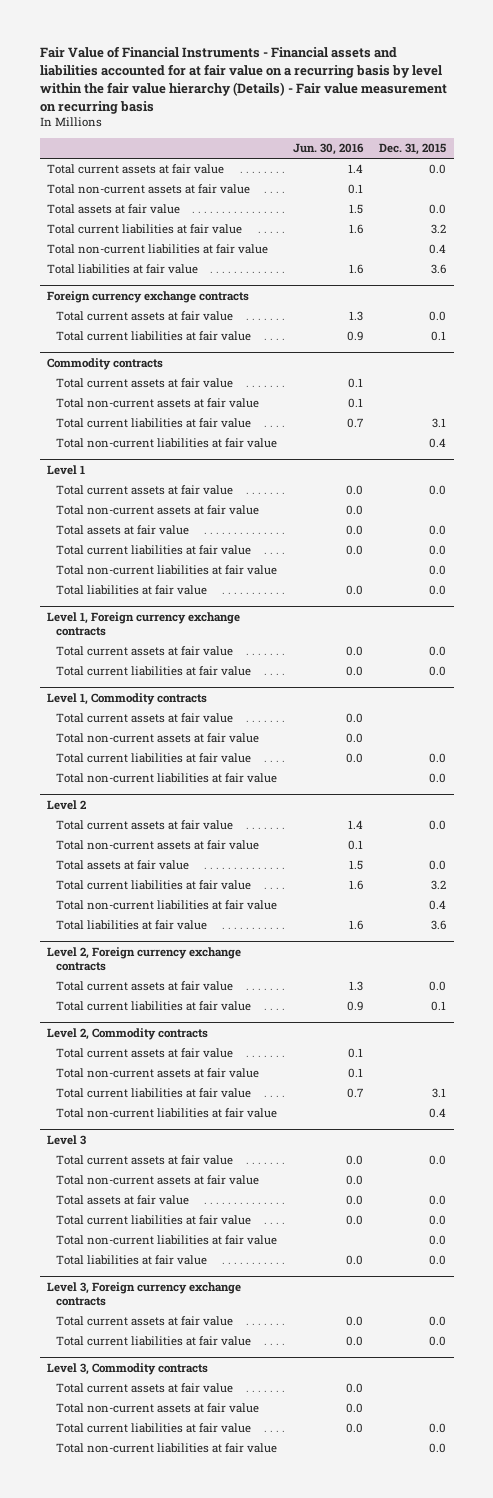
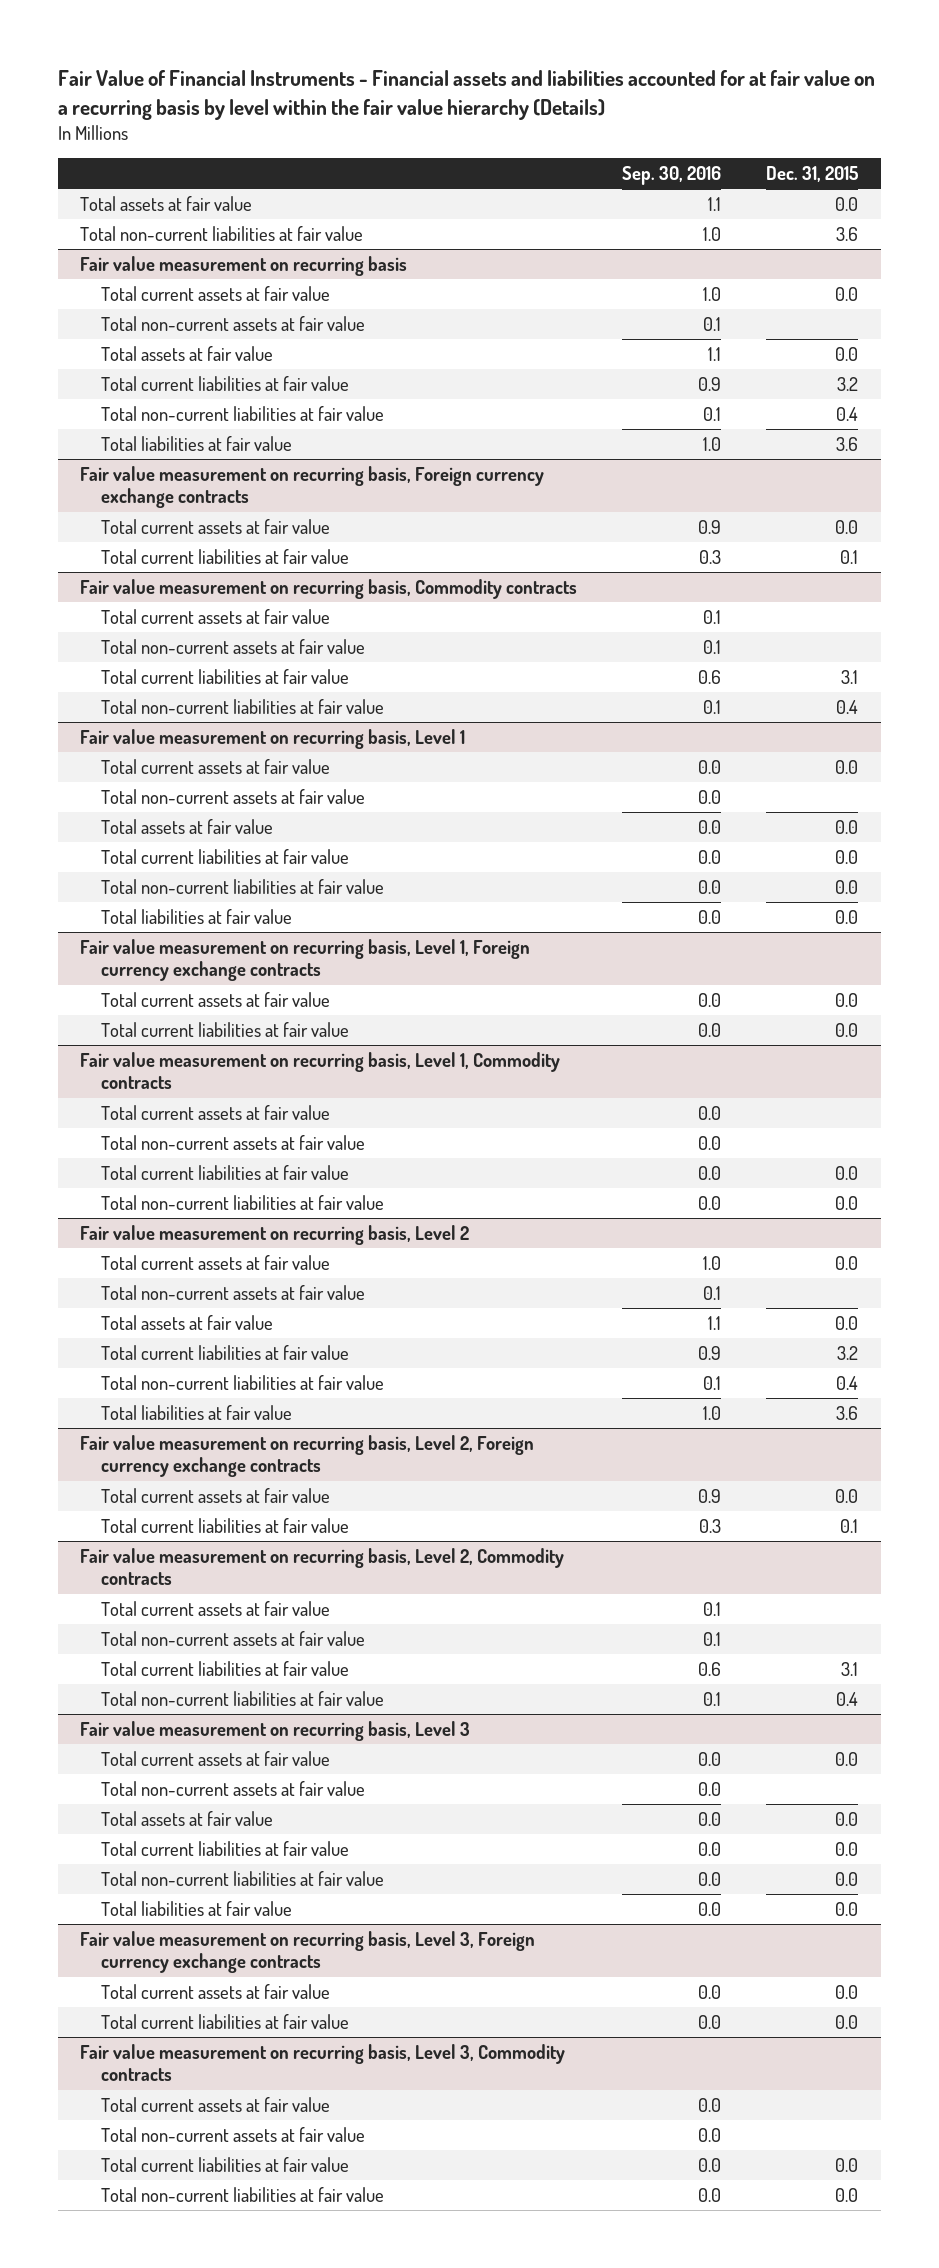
- Fair Value of Financial Instruments - Financial assets and liabilities accounted for at fair value on a recurring basis by level within the fair value hierarchy (Details) - Fair value measurement on recurring basis
+ Fair Value of Financial Instruments - Financial assets and liabilities accounted for at fair value on a recurring basis by level within the fair value hierarchy (Details)
- | Jun. 30, 2016 | Dec. 31, 2015
+ | Sep. 30, 2016 | Dec. 31, 2015
+ Total assets at fair value | 1.1 | 0.0
+ Total non-current liabilities at fair value | 1.0 | 3.6
+ Fair value measurement on recurring basis
- Foreign currency exchange contracts
+ Fair value measurement on recurring basis, Foreign currency exchange contracts
- Commodity contracts
+ Fair value measurement on recurring basis, Commodity contracts
- Level 1
+ Fair value measurement on recurring basis, Level 1
- Level 1, Foreign currency exchange contracts
+ Fair value measurement on recurring basis, Level 1, Foreign currency exchange contracts
- Level 1, Commodity contracts
+ Fair value measurement on recurring basis, Level 1, Commodity contracts
- Level 2
+ Fair value measurement on recurring basis, Level 2
- Level 2, Foreign currency exchange contracts
+ Fair value measurement on recurring basis, Level 2, Foreign currency exchange contracts
- Level 2, Commodity contracts
+ Fair value measurement on recurring basis, Level 2, Commodity contracts
- Level 3
+ Fair value measurement on recurring basis, Level 3
- Level 3, Foreign currency exchange contracts
+ Fair value measurement on recurring basis, Level 3, Foreign currency exchange contracts
- Level 3, Commodity contracts
+ Fair value measurement on recurring basis, Level 3, Commodity contracts

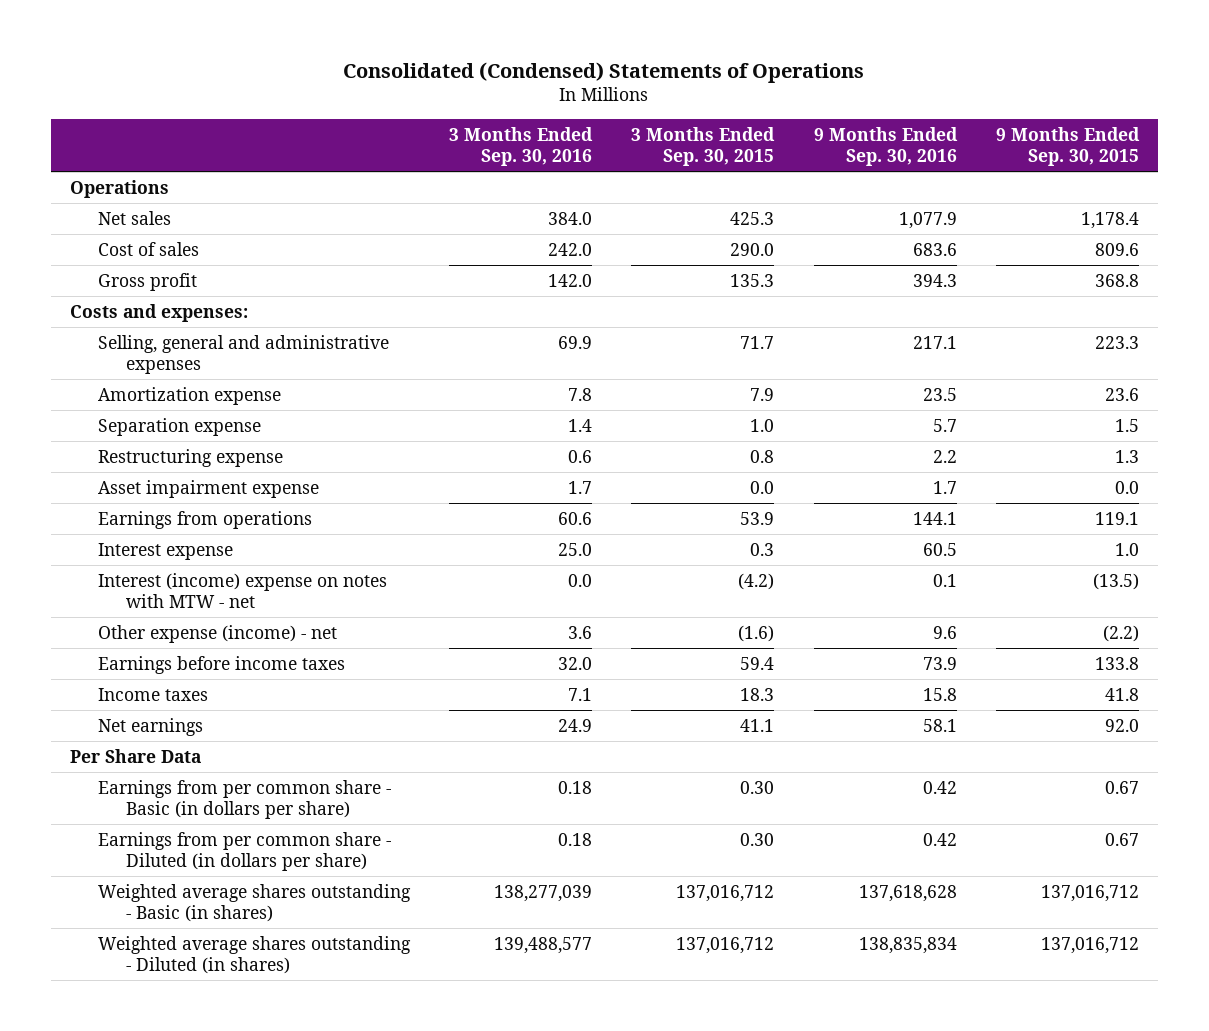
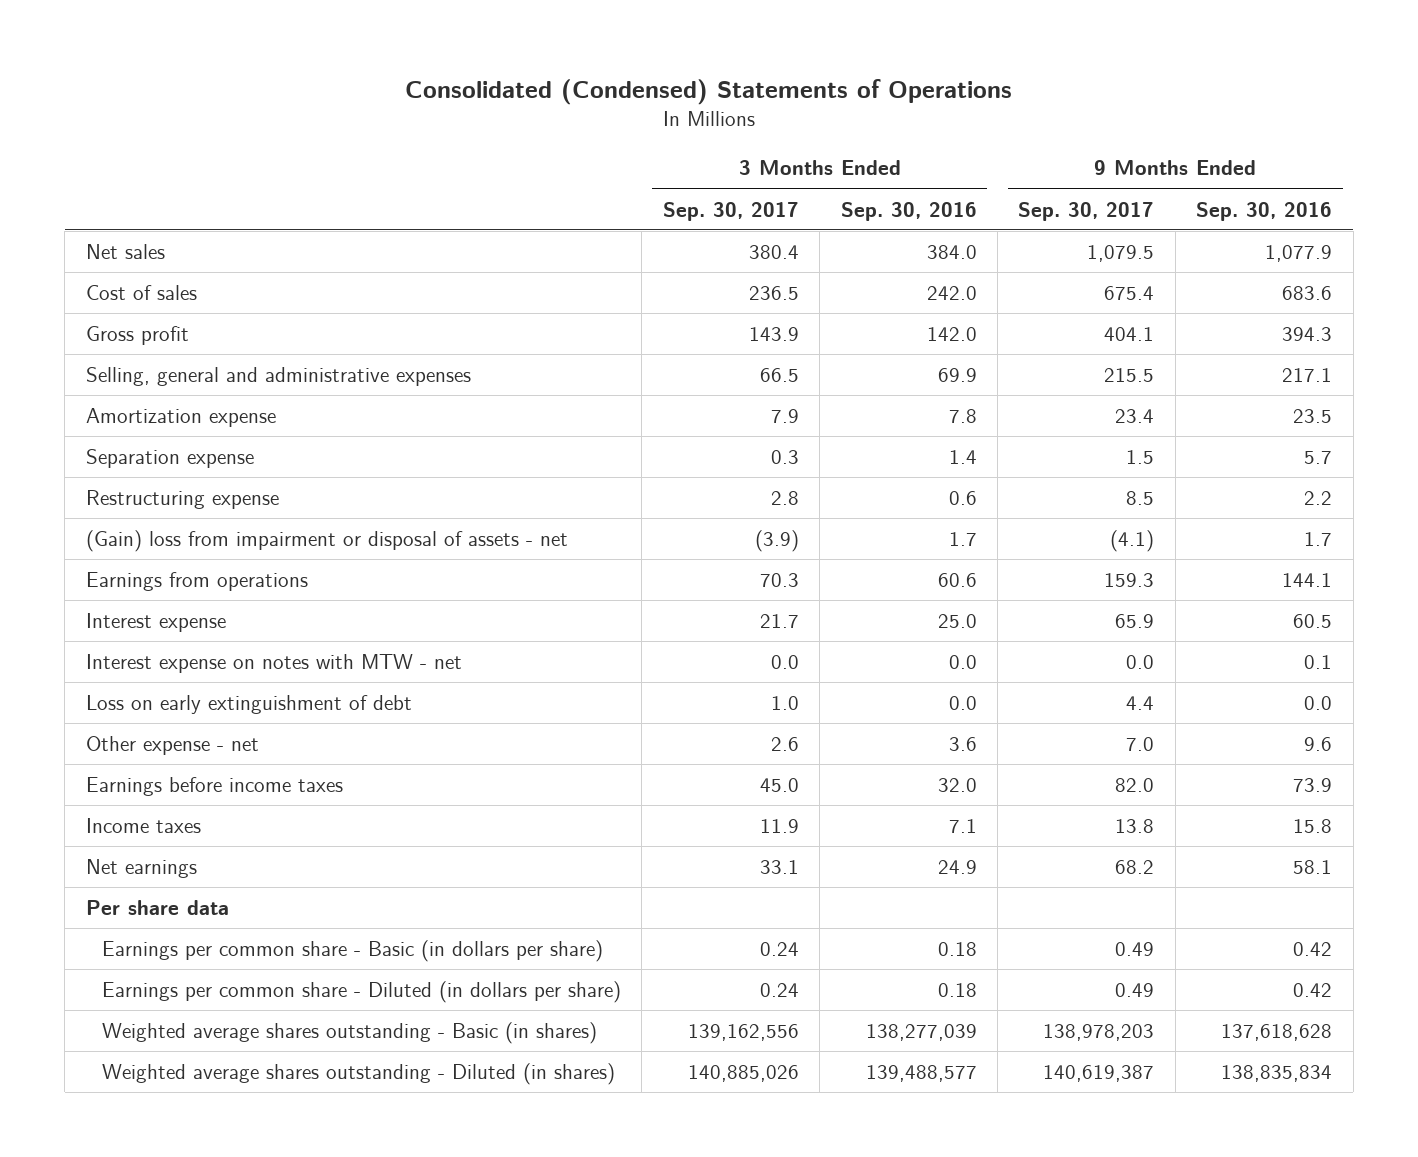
- | 3 Months Ended Sep. 30, 2016 | 3 Months Ended Sep. 30, 2015 | 9 Months Ended Sep. 30, 2016 | 9 Months Ended Sep. 30, 2015
+ | 3 Months Ended Sep. 30, 2017 | 3 Months Ended Sep. 30, 2016 | 9 Months Ended Sep. 30, 2017 | 9 Months Ended Sep. 30, 2016
- Operations
- Costs and expenses:
- Asset impairment expense | 1.7 | 0.0 | 1.7 | 0.0
+ (Gain) loss from impairment or disposal of assets - net | (3.9) | 1.7 | (4.1) | 1.7
- Interest (income) expense on notes with MTW - net | 0.0 | (4.2) | 0.1 | (13.5)
- Other expense (income) - net | 3.6 | (1.6) | 9.6 | (2.2)
+ Interest expense on notes with MTW - net | 0.0 | 0.0 | 0.0 | 0.1
+ Loss on early extinguishment of debt | 1.0 | 0.0 | 4.4 | 0.0
+ Other expense - net | 2.6 | 3.6 | 7.0 | 9.6
- Per Share Data
- Earnings from per common share - Basic (in dollars per share) | 0.18 | 0.30 | 0.42 | 0.67
- Earnings from per common share - Diluted (in dollars per share) | 0.18 | 0.30 | 0.42 | 0.67
+ Per share data
+ Earnings per common share - Basic (in dollars per share) | 0.24 | 0.18 | 0.49 | 0.42
+ Earnings per common share - Diluted (in dollars per share) | 0.24 | 0.18 | 0.49 | 0.42

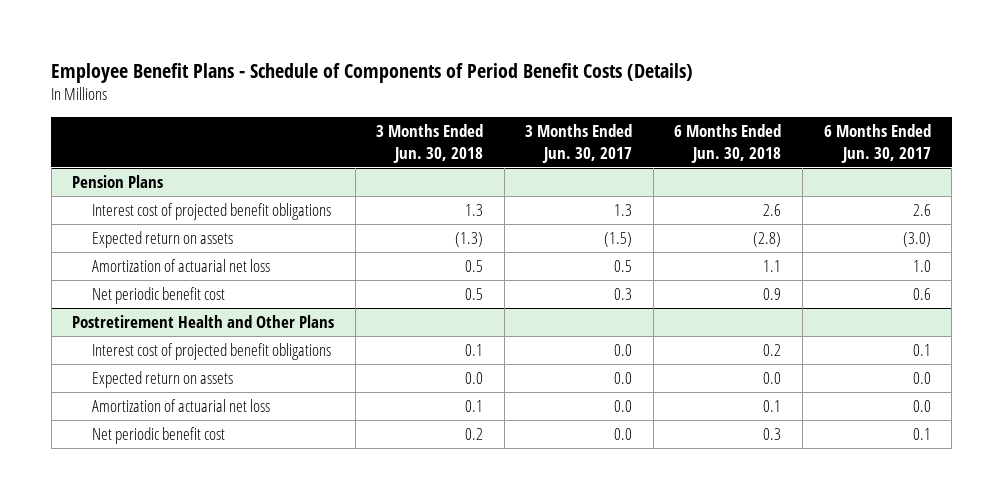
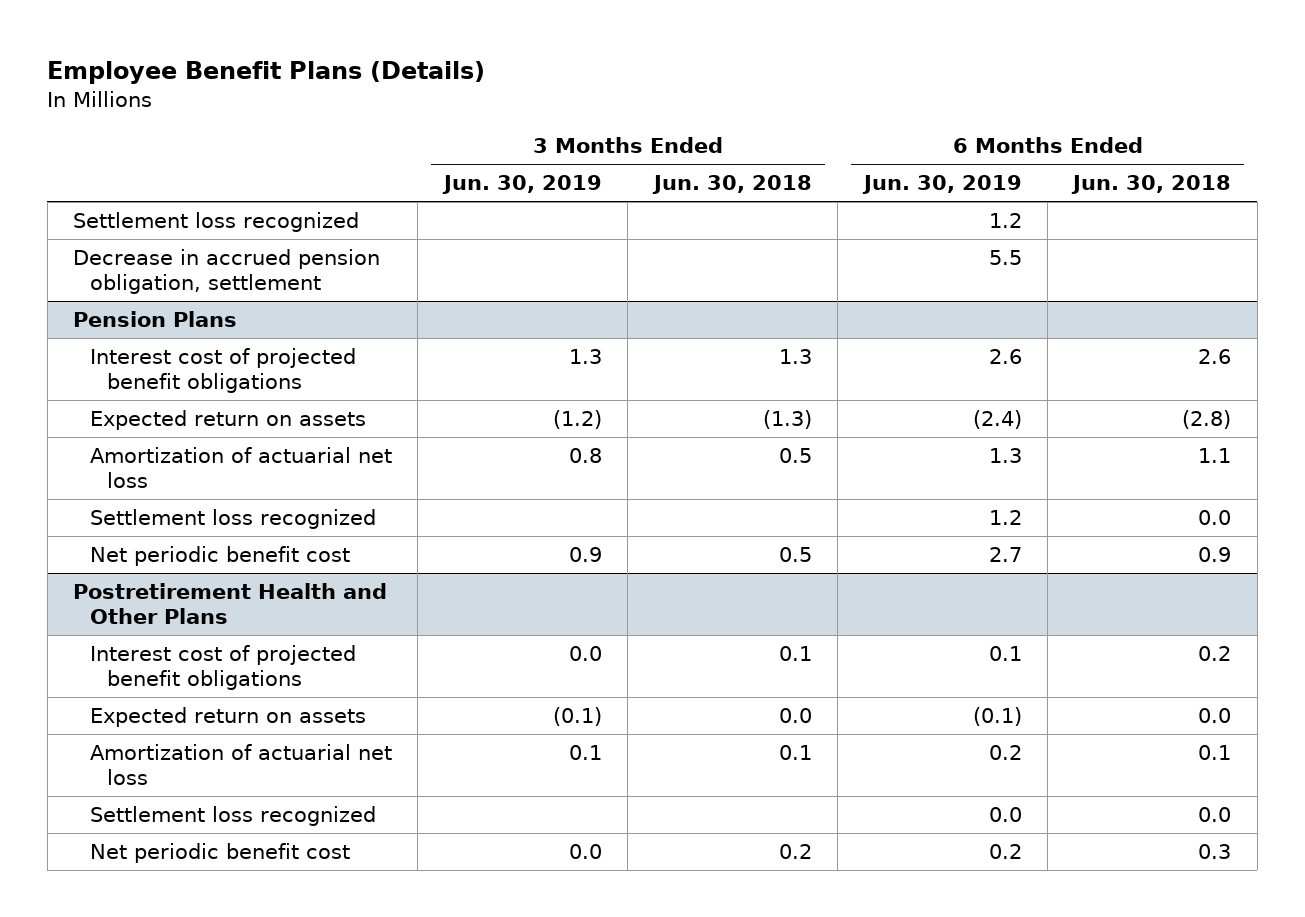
- Employee Benefit Plans - Schedule of Components of Period Benefit Costs (Details)
+ Employee Benefit Plans (Details)
- | 3 Months Ended Jun. 30, 2018 | 3 Months Ended Jun. 30, 2017 | 6 Months Ended Jun. 30, 2018 | 6 Months Ended Jun. 30, 2017
+ | 3 Months Ended Jun. 30, 2019 | 3 Months Ended Jun. 30, 2018 | 6 Months Ended Jun. 30, 2019 | 6 Months Ended Jun. 30, 2018
+ Settlement loss recognized | | | 1.2 |
+ Decrease in accrued pension obligation, settlement | | | 5.5 |
@ Pension Plans
+ Settlement loss recognized | | | 1.2 | 0.0
@ Postretirement Health and Other Plans
+ Settlement loss recognized | | | 0.0 | 0.0

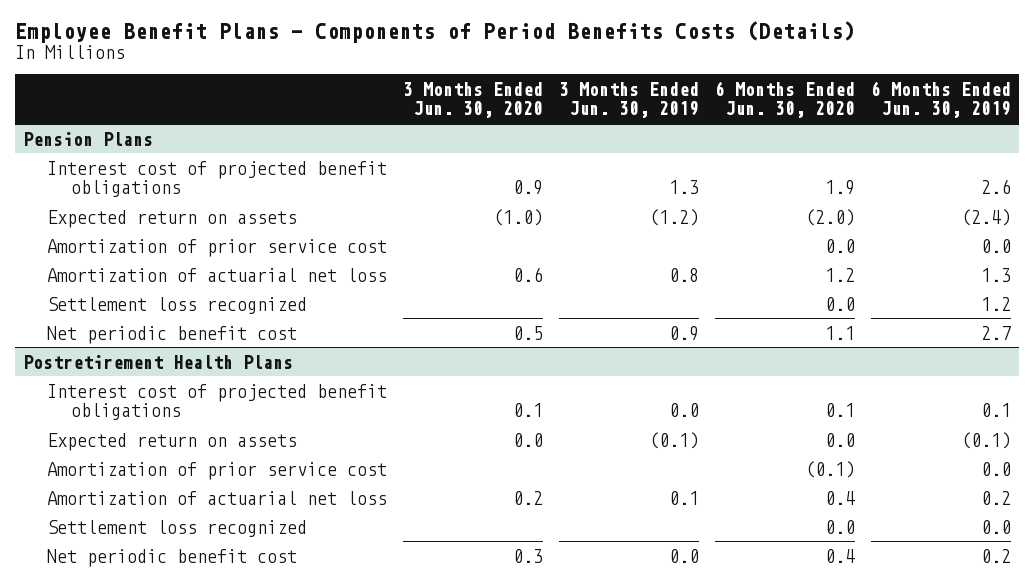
- Employee Benefit Plans (Details)
+ Employee Benefit Plans - Components of Period Benefits Costs (Details)
- | 3 Months Ended Jun. 30, 2019 | 3 Months Ended Jun. 30, 2018 | 6 Months Ended Jun. 30, 2019 | 6 Months Ended Jun. 30, 2018
+ | 3 Months Ended Jun. 30, 2020 | 3 Months Ended Jun. 30, 2019 | 6 Months Ended Jun. 30, 2020 | 6 Months Ended Jun. 30, 2019
- Settlement loss recognized | | | 1.2 |
- Decrease in accrued pension obligation, settlement | | | 5.5 |
@ Pension Plans
+ Amortization of prior service cost | | | 0.0 | 0.0
- Postretirement Health and Other Plans
+ Postretirement Health Plans
+ Amortization of prior service cost | | | (0.1) | 0.0

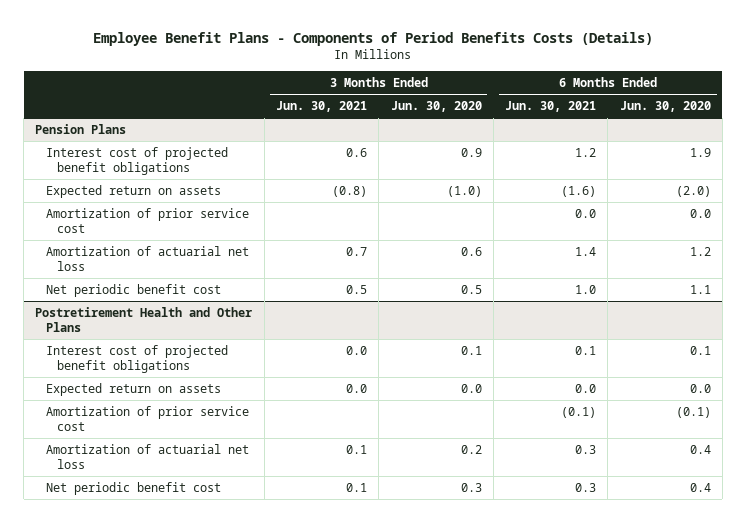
- | 3 Months Ended Jun. 30, 2020 | 3 Months Ended Jun. 30, 2019 | 6 Months Ended Jun. 30, 2020 | 6 Months Ended Jun. 30, 2019
+ | 3 Months Ended Jun. 30, 2021 | 3 Months Ended Jun. 30, 2020 | 6 Months Ended Jun. 30, 2021 | 6 Months Ended Jun. 30, 2020
@ Pension Plans
- Settlement loss recognized | | | 0.0 | 1.2
- Postretirement Health Plans
+ Postretirement Health and Other Plans
- Settlement loss recognized | | | 0.0 | 0.0

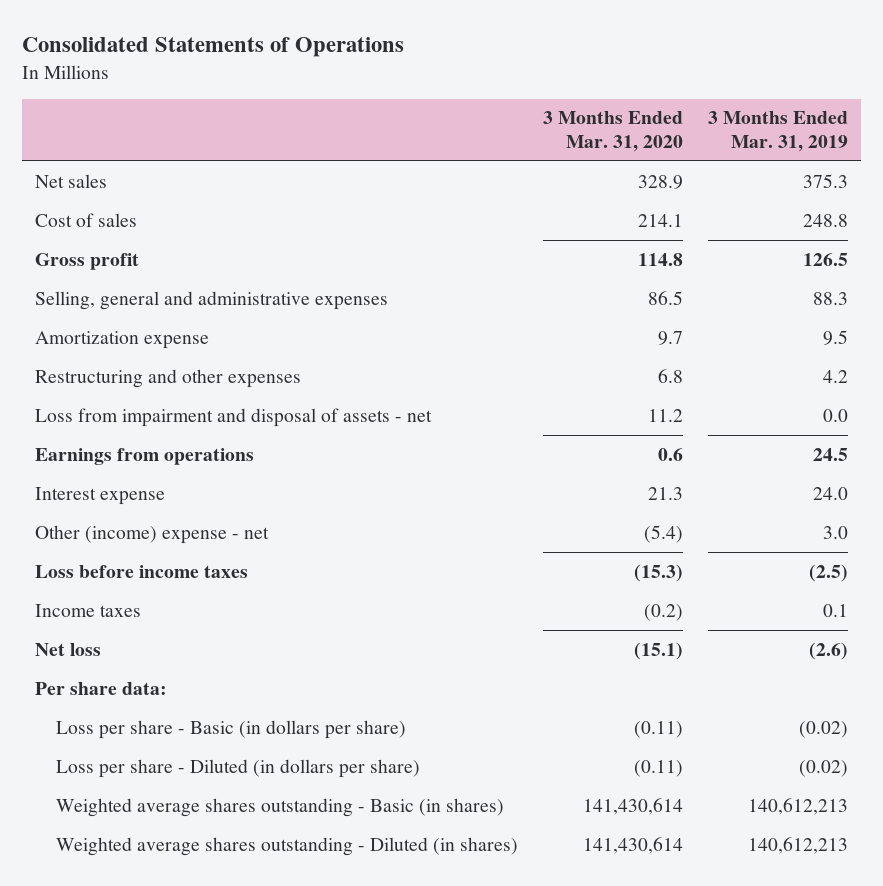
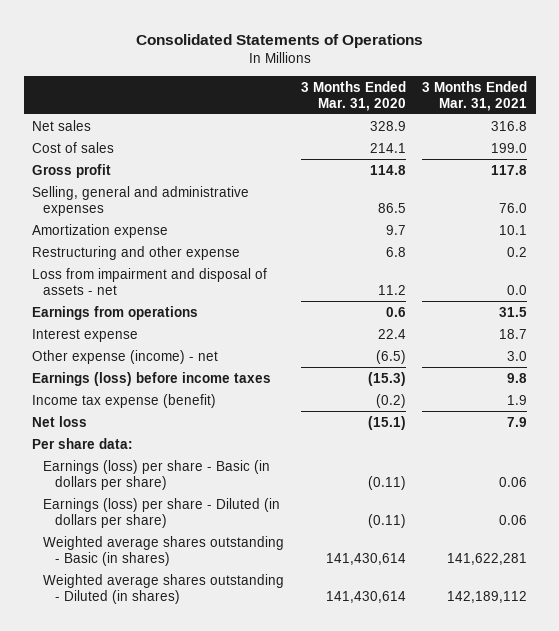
- | 3 Months Ended Mar. 31, 2020 | 3 Months Ended Mar. 31, 2019
+ | 3 Months Ended Mar. 31, 2020 | 3 Months Ended Mar. 31, 2021
- Restructuring and other expenses | 6.8 | 4.2
+ Restructuring and other expense | 6.8 | 0.2
- Interest expense | 21.3 | 24.0
- Other (income) expense - net | (5.4) | 3.0
- Loss before income taxes | (15.3) | (2.5)
- Income taxes | (0.2) | 0.1
+ Interest expense | 22.4 | 18.7
+ Other expense (income) - net | (6.5) | 3.0
+ Earnings (loss) before income taxes | (15.3) | 9.8
+ Income tax expense (benefit) | (0.2) | 1.9
- Loss per share - Basic (in dollars per share) | (0.11) | (0.02)
- Loss per share - Diluted (in dollars per share) | (0.11) | (0.02)
+ Earnings (loss) per share - Basic (in dollars per share) | (0.11) | 0.06
+ Earnings (loss) per share - Diluted (in dollars per share) | (0.11) | 0.06

